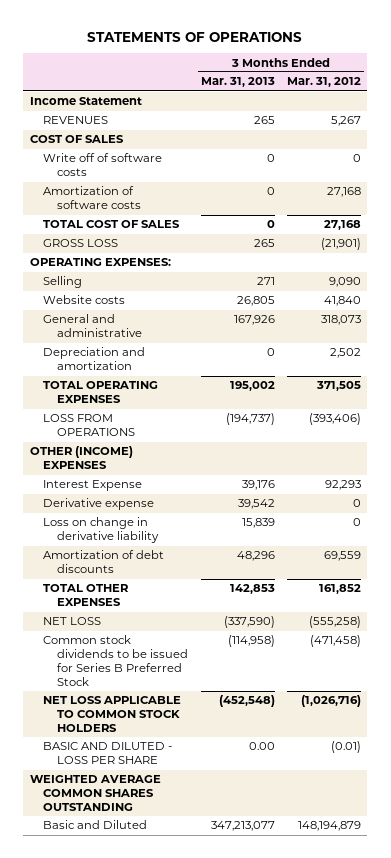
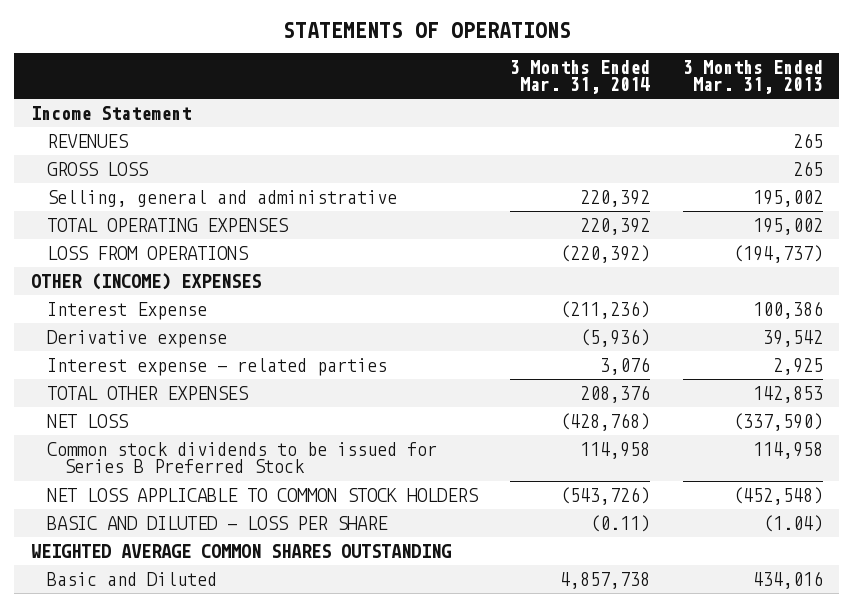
- | 3 Months Ended Mar. 31, 2013 | 3 Months Ended Mar. 31, 2012
+ | 3 Months Ended Mar. 31, 2014 | 3 Months Ended Mar. 31, 2013
- COST OF SALES
- Write off of software costs | 0 | 0
- Amortization of software costs | 0 | 27,168
- TOTAL COST OF SALES | 0 | 27,168
- OPERATING EXPENSES:
- Selling | 271 | 9,090
- Website costs | 26,805 | 41,840
- General and administrative | 167,926 | 318,073
- Depreciation and amortization | 0 | 2,502
+ Selling, general and administrative | 220,392 | 195,002
- Interest Expense | 39,176 | 92,293
+ Interest Expense | (211,236) | 100,386
- Loss on change in derivative liability | 15,839 | 0
- Amortization of debt discounts | 48,296 | 69,559
+ Interest expense - related parties | 3,076 | 2,925
- Common stock dividends to be issued for Series B Preferred Stock | (114,958) | (471,458)
+ Common stock dividends to be issued for Series B Preferred Stock | 114,958 | 114,958
- BASIC AND DILUTED - LOSS PER SHARE | 0.00 | (0.01)
+ BASIC AND DILUTED - LOSS PER SHARE | (0.11) | (1.04)
- Basic and Diluted | 347,213,077 | 148,194,879
+ Basic and Diluted | 4,857,738 | 434,016

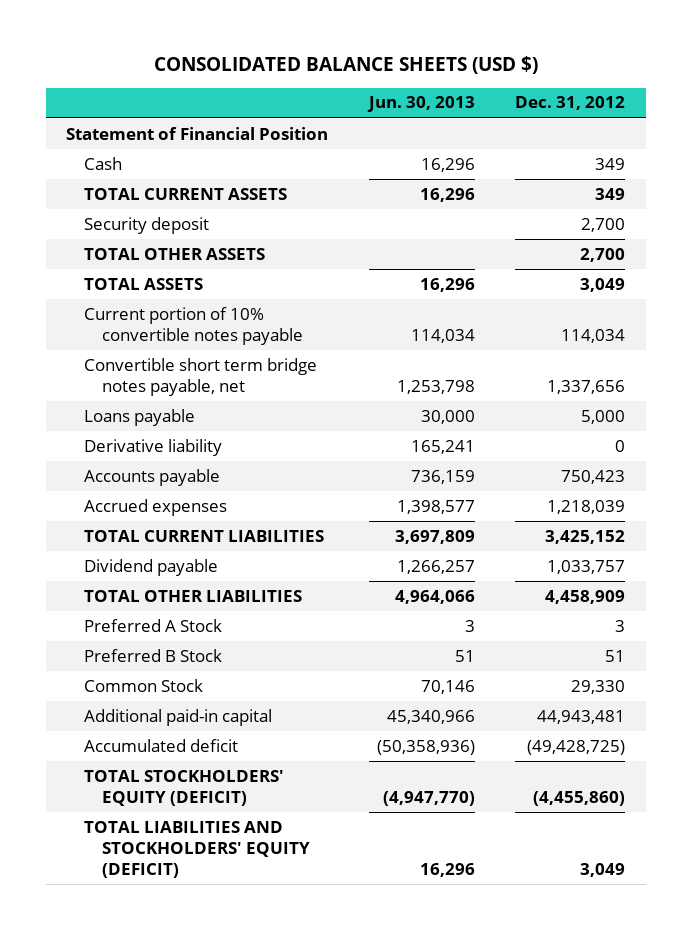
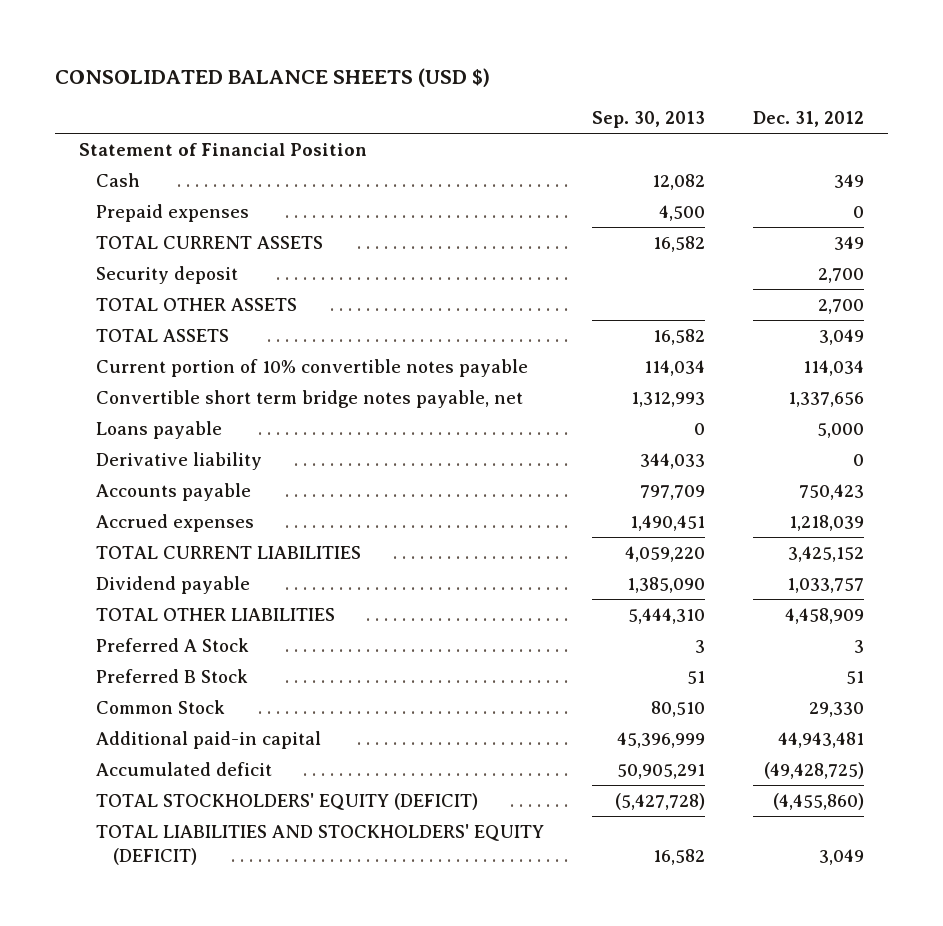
- | Jun. 30, 2013 | Dec. 31, 2012
+ | Sep. 30, 2013 | Dec. 31, 2012
+ Prepaid expenses | 4,500 | 0

